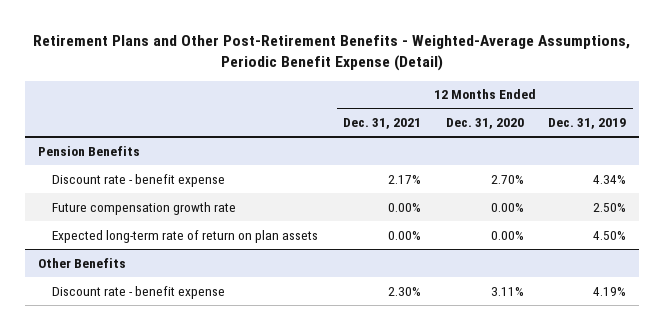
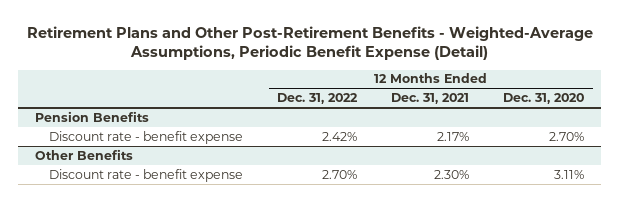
- | 12 Months Ended Dec. 31, 2021 | 12 Months Ended Dec. 31, 2020 | 12 Months Ended Dec. 31, 2019
+ | 12 Months Ended Dec. 31, 2022 | 12 Months Ended Dec. 31, 2021 | 12 Months Ended Dec. 31, 2020
@ Pension Benefits
- Future compensation growth rate | 0.00% | 0.00% | 2.50%
- Expected long-term rate of return on plan assets | 0.00% | 0.00% | 4.50%

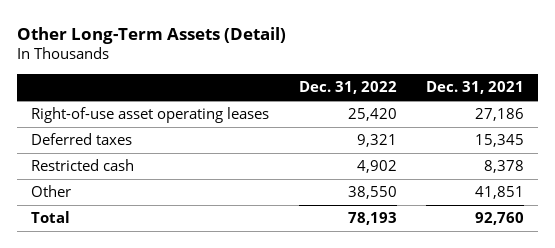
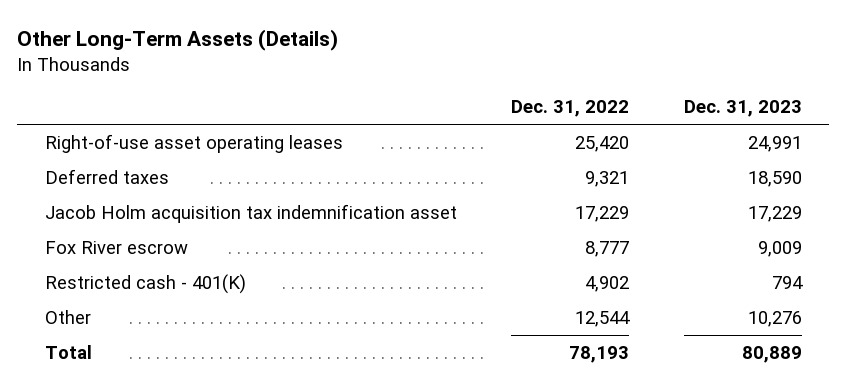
- Other Long-Term Assets (Detail)
+ Other Long-Term Assets (Details)
- | Dec. 31, 2022 | Dec. 31, 2021
+ | Dec. 31, 2022 | Dec. 31, 2023
- Restricted cash | 4,902 | 8,378
- Other | 38,550 | 41,851
+ Jacob Holm acquisition tax indemnification asset | 17,229 | 17,229
+ Fox River escrow | 8,777 | 9,009
+ Restricted cash - 401(K) | 4,902 | 794
+ Other | 12,544 | 10,276

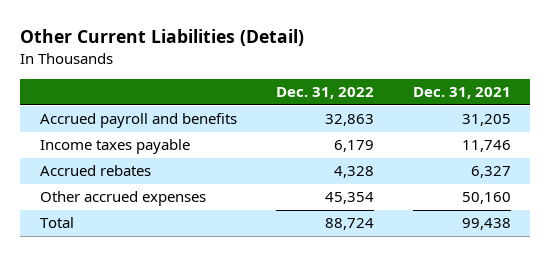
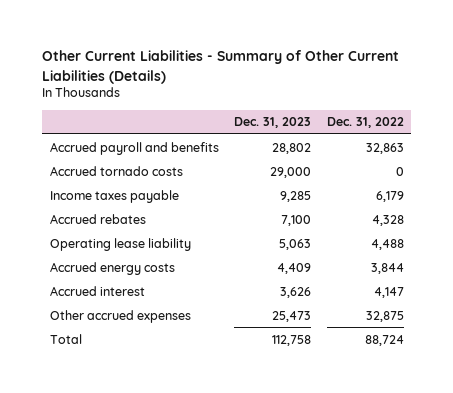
- Other Current Liabilities (Detail)
+ Other Current Liabilities - Summary of Other Current Liabilities (Details)
- | Dec. 31, 2022 | Dec. 31, 2021
+ | Dec. 31, 2023 | Dec. 31, 2022
+ Accrued tornado costs | 29,000 | 0
- Other accrued expenses | 45,354 | 50,160
+ Operating lease liability | 5,063 | 4,488
+ Accrued energy costs | 4,409 | 3,844
+ Accrued interest | 3,626 | 4,147
+ Other accrued expenses | 25,473 | 32,875

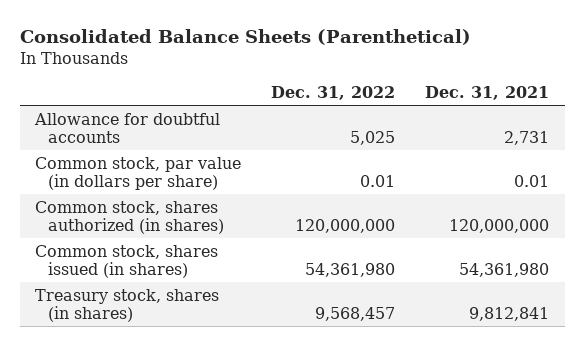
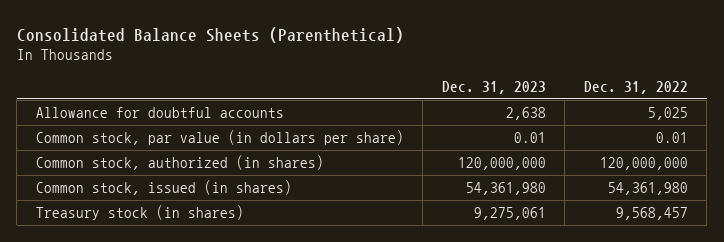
- | Dec. 31, 2022 | Dec. 31, 2021
+ | Dec. 31, 2023 | Dec. 31, 2022
- Common stock, shares authorized (in shares) | 120,000,000 | 120,000,000
- Common stock, shares issued (in shares) | 54,361,980 | 54,361,980
- Treasury stock, shares (in shares) | 9,568,457 | 9,812,841
+ Common stock, authorized (in shares) | 120,000,000 | 120,000,000
+ Common stock, issued (in shares) | 54,361,980 | 54,361,980
+ Treasury stock (in shares) | 9,275,061 | 9,568,457

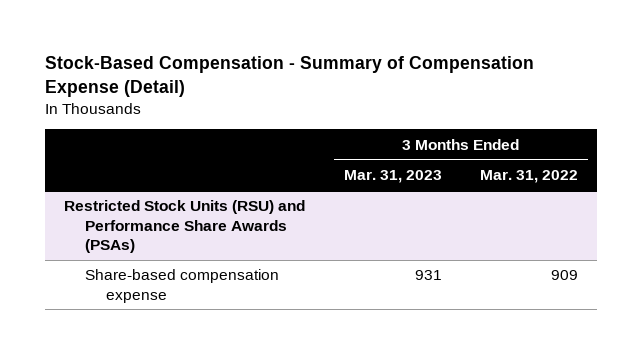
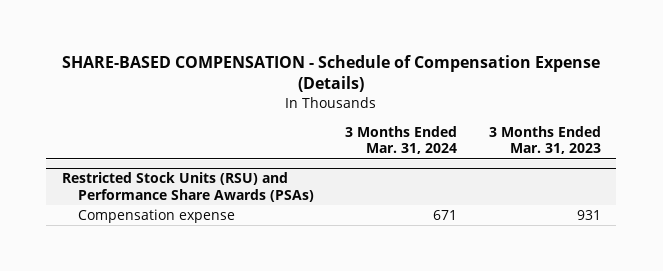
- Stock-Based Compensation - Summary of Compensation Expense (Detail)
+ SHARE-BASED COMPENSATION - Schedule of Compensation Expense (Details)
- | 3 Months Ended Mar. 31, 2023 | 3 Months Ended Mar. 31, 2022
+ | 3 Months Ended Mar. 31, 2024 | 3 Months Ended Mar. 31, 2023
@ Restricted Stock Units (RSU) and Performance Share Awards (PSAs)
- Share-based compensation expense | 931 | 909
+ Compensation expense | 671 | 931

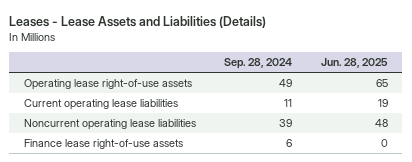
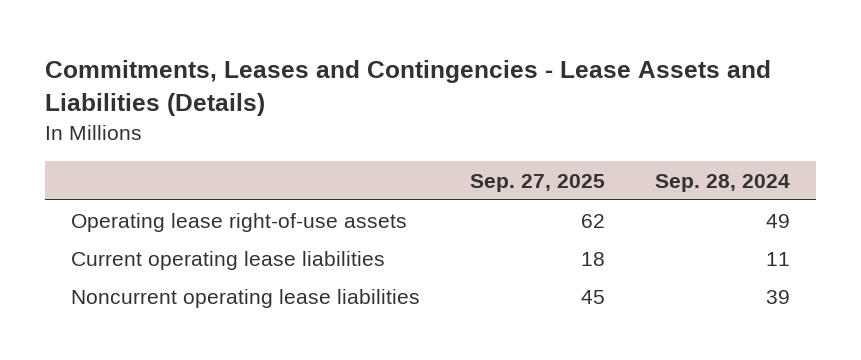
- Leases - Lease Assets and Liabilities (Details)
+ Commitments, Leases and Contingencies - Lease Assets and Liabilities (Details)
- | Sep. 28, 2024 | Jun. 28, 2025
+ | Sep. 27, 2025 | Sep. 28, 2024
- Finance lease right-of-use assets | 6 | 0

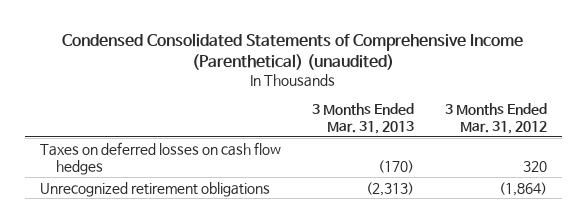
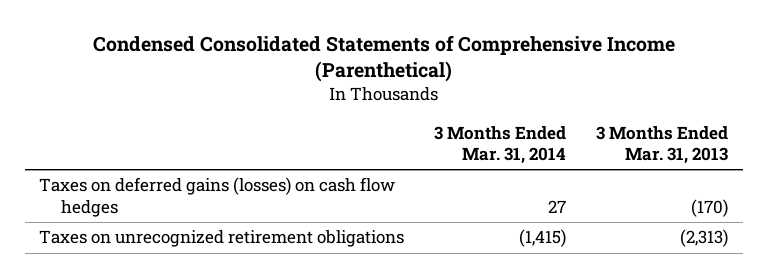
- Condensed Consolidated Statements of Comprehensive Income (Parenthetical) (unaudited)
+ Condensed Consolidated Statements of Comprehensive Income (Parenthetical)
- | 3 Months Ended Mar. 31, 2013 | 3 Months Ended Mar. 31, 2012
+ | 3 Months Ended Mar. 31, 2014 | 3 Months Ended Mar. 31, 2013
- Taxes on deferred losses on cash flow hedges | (170) | 320
- Unrecognized retirement obligations | (2,313) | (1,864)
+ Taxes on deferred gains (losses) on cash flow hedges | 27 | (170)
+ Taxes on unrecognized retirement obligations | (1,415) | (2,313)

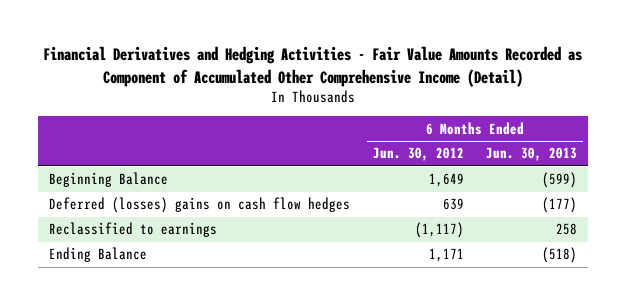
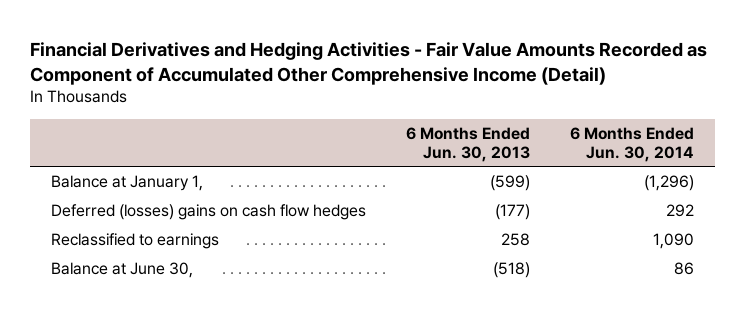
- | 6 Months Ended Jun. 30, 2012 | 6 Months Ended Jun. 30, 2013
+ | 6 Months Ended Jun. 30, 2013 | 6 Months Ended Jun. 30, 2014
- Beginning Balance | 1,649 | (599)
+ Balance at January 1, | (599) | (1,296)
- Ending Balance | 1,171 | (518)
+ Balance at June 30, | (518) | 86

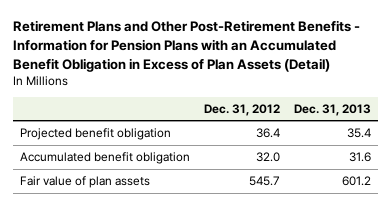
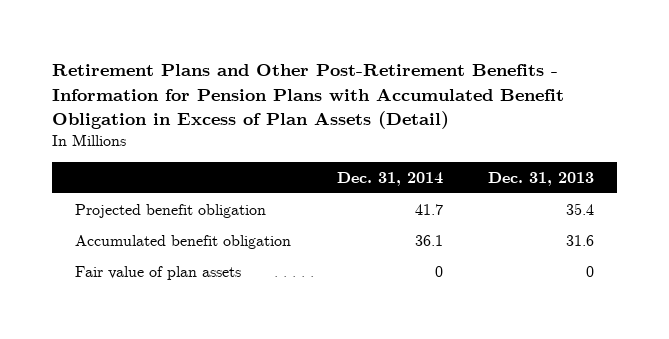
- Retirement Plans and Other Post-Retirement Benefits - Information for Pension Plans with an Accumulated Benefit Obligation in Excess of Plan Assets (Detail)
+ Retirement Plans and Other Post-Retirement Benefits - Information for Pension Plans with Accumulated Benefit Obligation in Excess of Plan Assets (Detail)
- | Dec. 31, 2012 | Dec. 31, 2013
+ | Dec. 31, 2014 | Dec. 31, 2013
- Fair value of plan assets | 545.7 | 601.2
+ Fair value of plan assets | 0 | 0

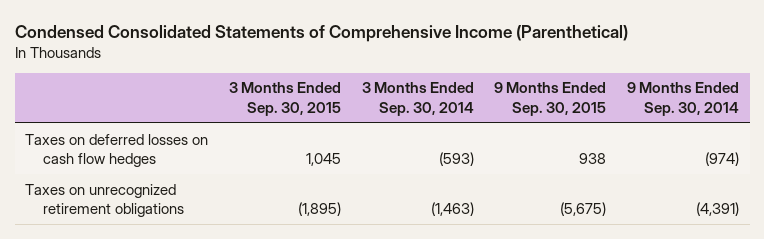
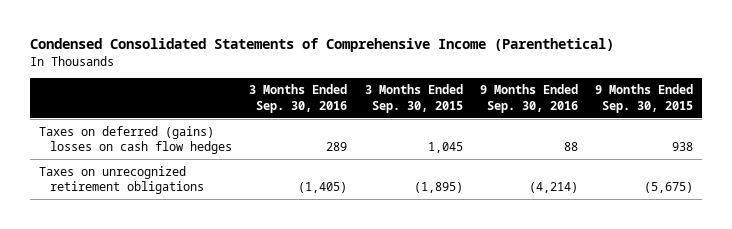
- | 3 Months Ended Sep. 30, 2015 | 3 Months Ended Sep. 30, 2014 | 9 Months Ended Sep. 30, 2015 | 9 Months Ended Sep. 30, 2014
+ | 3 Months Ended Sep. 30, 2016 | 3 Months Ended Sep. 30, 2015 | 9 Months Ended Sep. 30, 2016 | 9 Months Ended Sep. 30, 2015
- Taxes on deferred losses on cash flow hedges | 1,045 | (593) | 938 | (974)
+ Taxes on deferred (gains) losses on cash flow hedges | 289 | 1,045 | 88 | 938

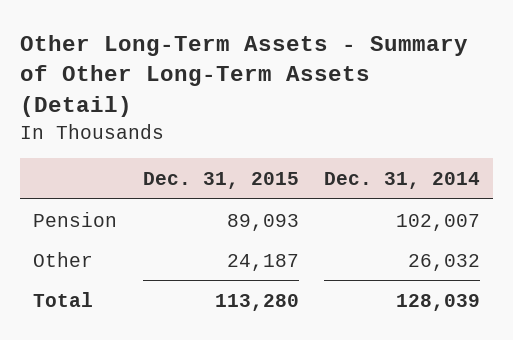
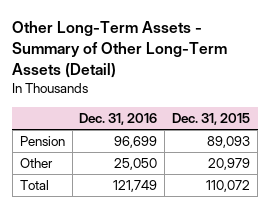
- | Dec. 31, 2015 | Dec. 31, 2014
+ | Dec. 31, 2016 | Dec. 31, 2015
- Other | 24,187 | 26,032
- Total | 113,280 | 128,039
+ Other | 25,050 | 20,979
+ Total | 121,749 | 110,072

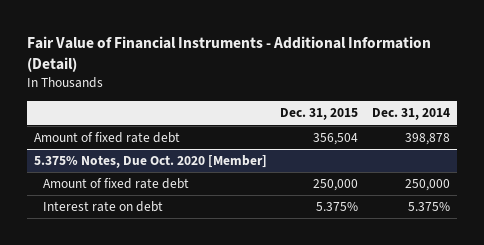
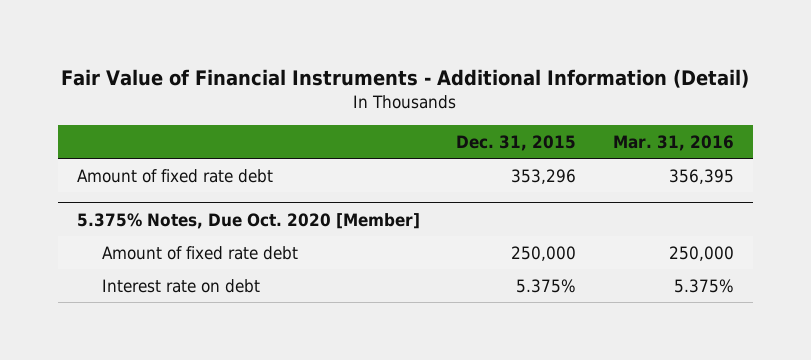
- | Dec. 31, 2015 | Dec. 31, 2014
+ | Dec. 31, 2015 | Mar. 31, 2016
- Amount of fixed rate debt | 356,504 | 398,878
+ Amount of fixed rate debt | 353,296 | 356,395

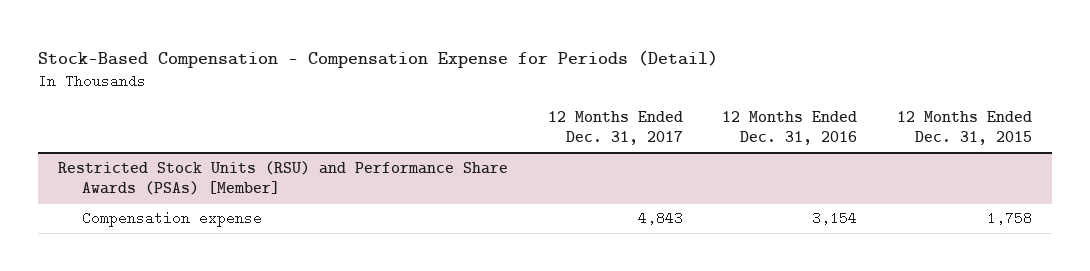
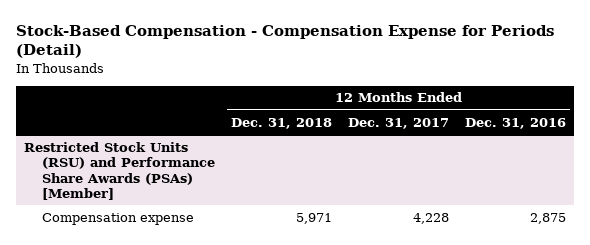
- | 12 Months Ended Dec. 31, 2017 | 12 Months Ended Dec. 31, 2016 | 12 Months Ended Dec. 31, 2015
+ | 12 Months Ended Dec. 31, 2018 | 12 Months Ended Dec. 31, 2017 | 12 Months Ended Dec. 31, 2016
@ Restricted Stock Units (RSU) and Performance Share Awards (PSAs) [Member]
- Compensation expense | 4,843 | 3,154 | 1,758
+ Compensation expense | 5,971 | 4,228 | 2,875

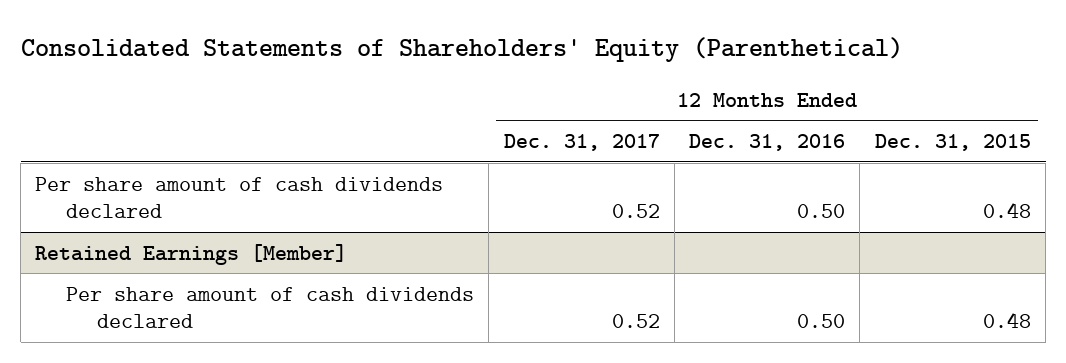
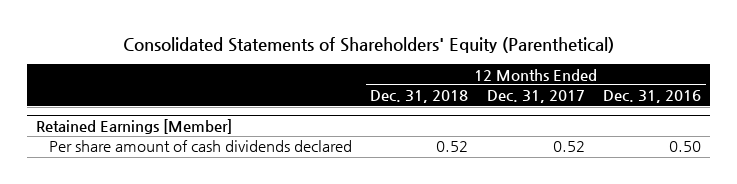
- | 12 Months Ended Dec. 31, 2017 | 12 Months Ended Dec. 31, 2016 | 12 Months Ended Dec. 31, 2015
+ | 12 Months Ended Dec. 31, 2018 | 12 Months Ended Dec. 31, 2017 | 12 Months Ended Dec. 31, 2016
- Per share amount of cash dividends declared | 0.52 | 0.50 | 0.48

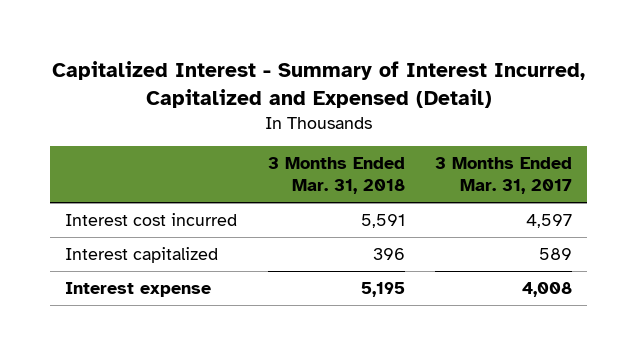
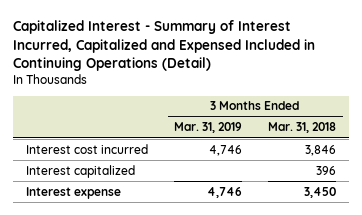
- Capitalized Interest - Summary of Interest Incurred, Capitalized and Expensed (Detail)
+ Capitalized Interest - Summary of Interest Incurred, Capitalized and Expensed Included in Continuing Operations (Detail)
- | 3 Months Ended Mar. 31, 2018 | 3 Months Ended Mar. 31, 2017
+ | 3 Months Ended Mar. 31, 2019 | 3 Months Ended Mar. 31, 2018
- Interest cost incurred | 5,591 | 4,597
+ Interest cost incurred | 4,746 | 3,846
- Interest expense | 5,195 | 4,008
+ Interest expense | 4,746 | 3,450

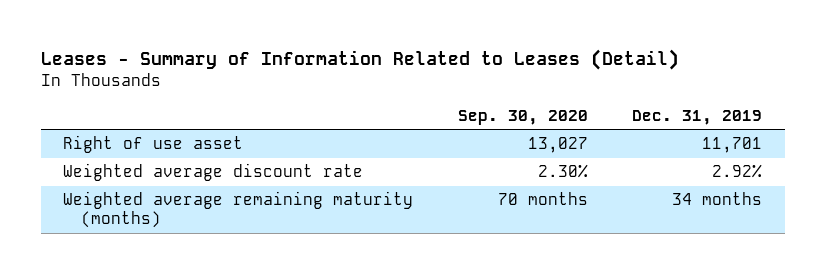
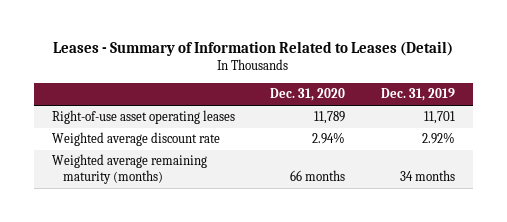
- | Sep. 30, 2020 | Dec. 31, 2019
+ | Dec. 31, 2020 | Dec. 31, 2019
- Right of use asset | 13,027 | 11,701
+ Right-of-use asset operating leases | 11,789 | 11,701

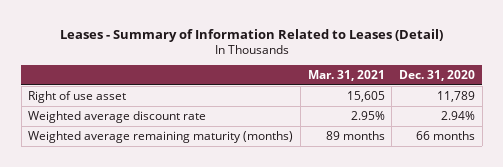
- | Dec. 31, 2020 | Dec. 31, 2019
+ | Mar. 31, 2021 | Dec. 31, 2020
- Right-of-use asset operating leases | 11,789 | 11,701
+ Right of use asset | 15,605 | 11,789

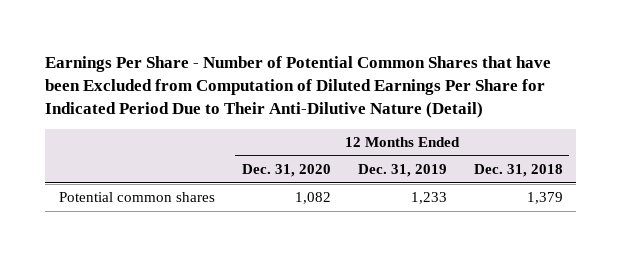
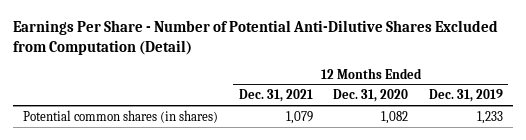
- Earnings Per Share - Number of Potential Common Shares that have been Excluded from Computation of Diluted Earnings Per Share for Indicated Period Due to Their Anti-Dilutive Nature (Detail)
+ Earnings Per Share - Number of Potential Anti-Dilutive Shares Excluded from Computation (Detail)
- | 12 Months Ended Dec. 31, 2020 | 12 Months Ended Dec. 31, 2019 | 12 Months Ended Dec. 31, 2018
+ | 12 Months Ended Dec. 31, 2021 | 12 Months Ended Dec. 31, 2020 | 12 Months Ended Dec. 31, 2019
- Potential common shares | 1,082 | 1,233 | 1,379
+ Potential common shares (in shares) | 1,079 | 1,082 | 1,233

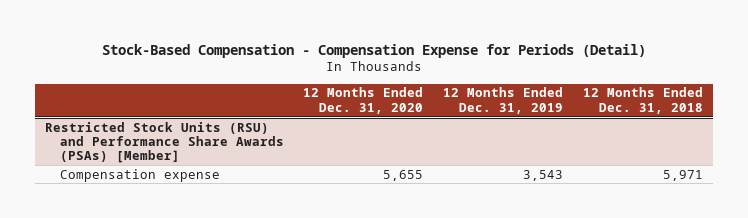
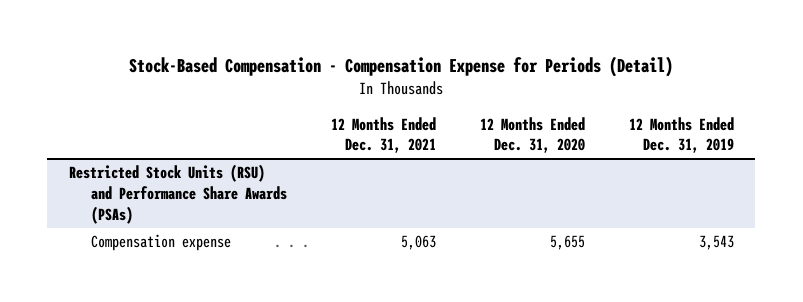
- | 12 Months Ended Dec. 31, 2020 | 12 Months Ended Dec. 31, 2019 | 12 Months Ended Dec. 31, 2018
+ | 12 Months Ended Dec. 31, 2021 | 12 Months Ended Dec. 31, 2020 | 12 Months Ended Dec. 31, 2019
- Restricted Stock Units (RSU) and Performance Share Awards (PSAs) [Member]
+ Restricted Stock Units (RSU) and Performance Share Awards (PSAs)

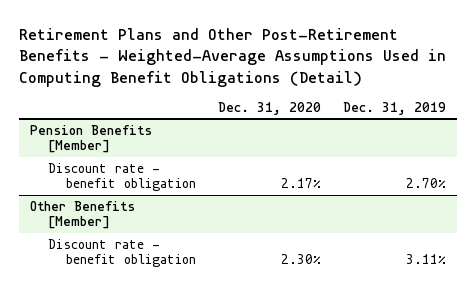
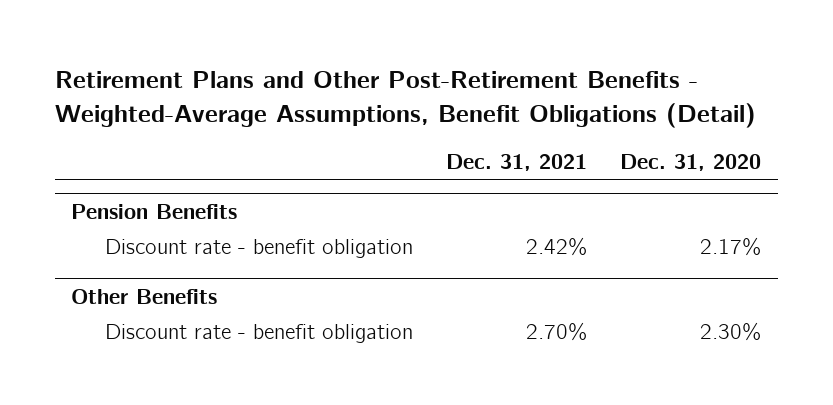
- Retirement Plans and Other Post-Retirement Benefits - Weighted-Average Assumptions Used in Computing Benefit Obligations (Detail)
+ Retirement Plans and Other Post-Retirement Benefits - Weighted-Average Assumptions, Benefit Obligations (Detail)
- | Dec. 31, 2020 | Dec. 31, 2019
+ | Dec. 31, 2021 | Dec. 31, 2020
- Pension Benefits [Member]
+ Pension Benefits
- Other Benefits [Member]
+ Other Benefits

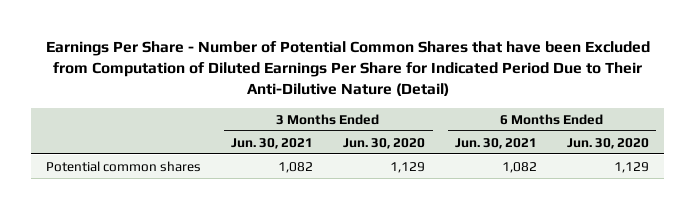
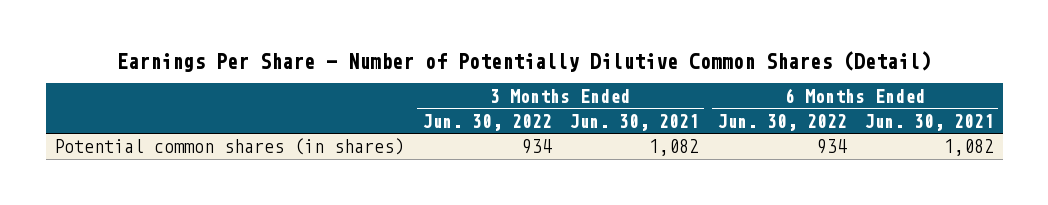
- Earnings Per Share - Number of Potential Common Shares that have been Excluded from Computation of Diluted Earnings Per Share for Indicated Period Due to Their Anti-Dilutive Nature (Detail)
+ Earnings Per Share - Number of Potentially Dilutive Common Shares (Detail)
- | 3 Months Ended Jun. 30, 2021 | 3 Months Ended Jun. 30, 2020 | 6 Months Ended Jun. 30, 2021 | 6 Months Ended Jun. 30, 2020
+ | 3 Months Ended Jun. 30, 2022 | 3 Months Ended Jun. 30, 2021 | 6 Months Ended Jun. 30, 2022 | 6 Months Ended Jun. 30, 2021
- Potential common shares | 1,082 | 1,129 | 1,082 | 1,129
+ Potential common shares (in shares) | 934 | 1,082 | 934 | 1,082

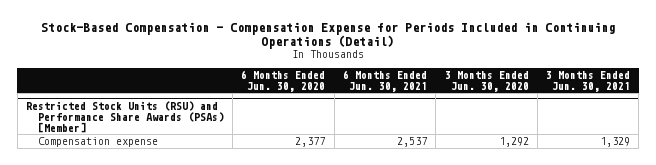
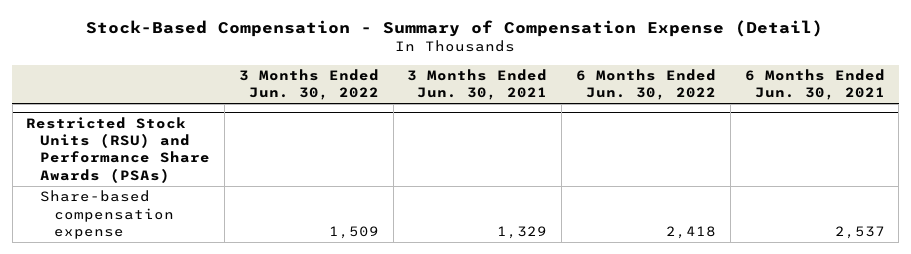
- Stock-Based Compensation - Compensation Expense for Periods Included in Continuing Operations (Detail)
+ Stock-Based Compensation - Summary of Compensation Expense (Detail)
- | 6 Months Ended Jun. 30, 2020 | 6 Months Ended Jun. 30, 2021 | 3 Months Ended Jun. 30, 2020 | 3 Months Ended Jun. 30, 2021
+ | 3 Months Ended Jun. 30, 2022 | 3 Months Ended Jun. 30, 2021 | 6 Months Ended Jun. 30, 2022 | 6 Months Ended Jun. 30, 2021
- Restricted Stock Units (RSU) and Performance Share Awards (PSAs) [Member]
- Compensation expense | 2,377 | 2,537 | 1,292 | 1,329
+ Restricted Stock Units (RSU) and Performance Share Awards (PSAs)
+ Share-based compensation expense | 1,509 | 1,329 | 2,418 | 2,537

